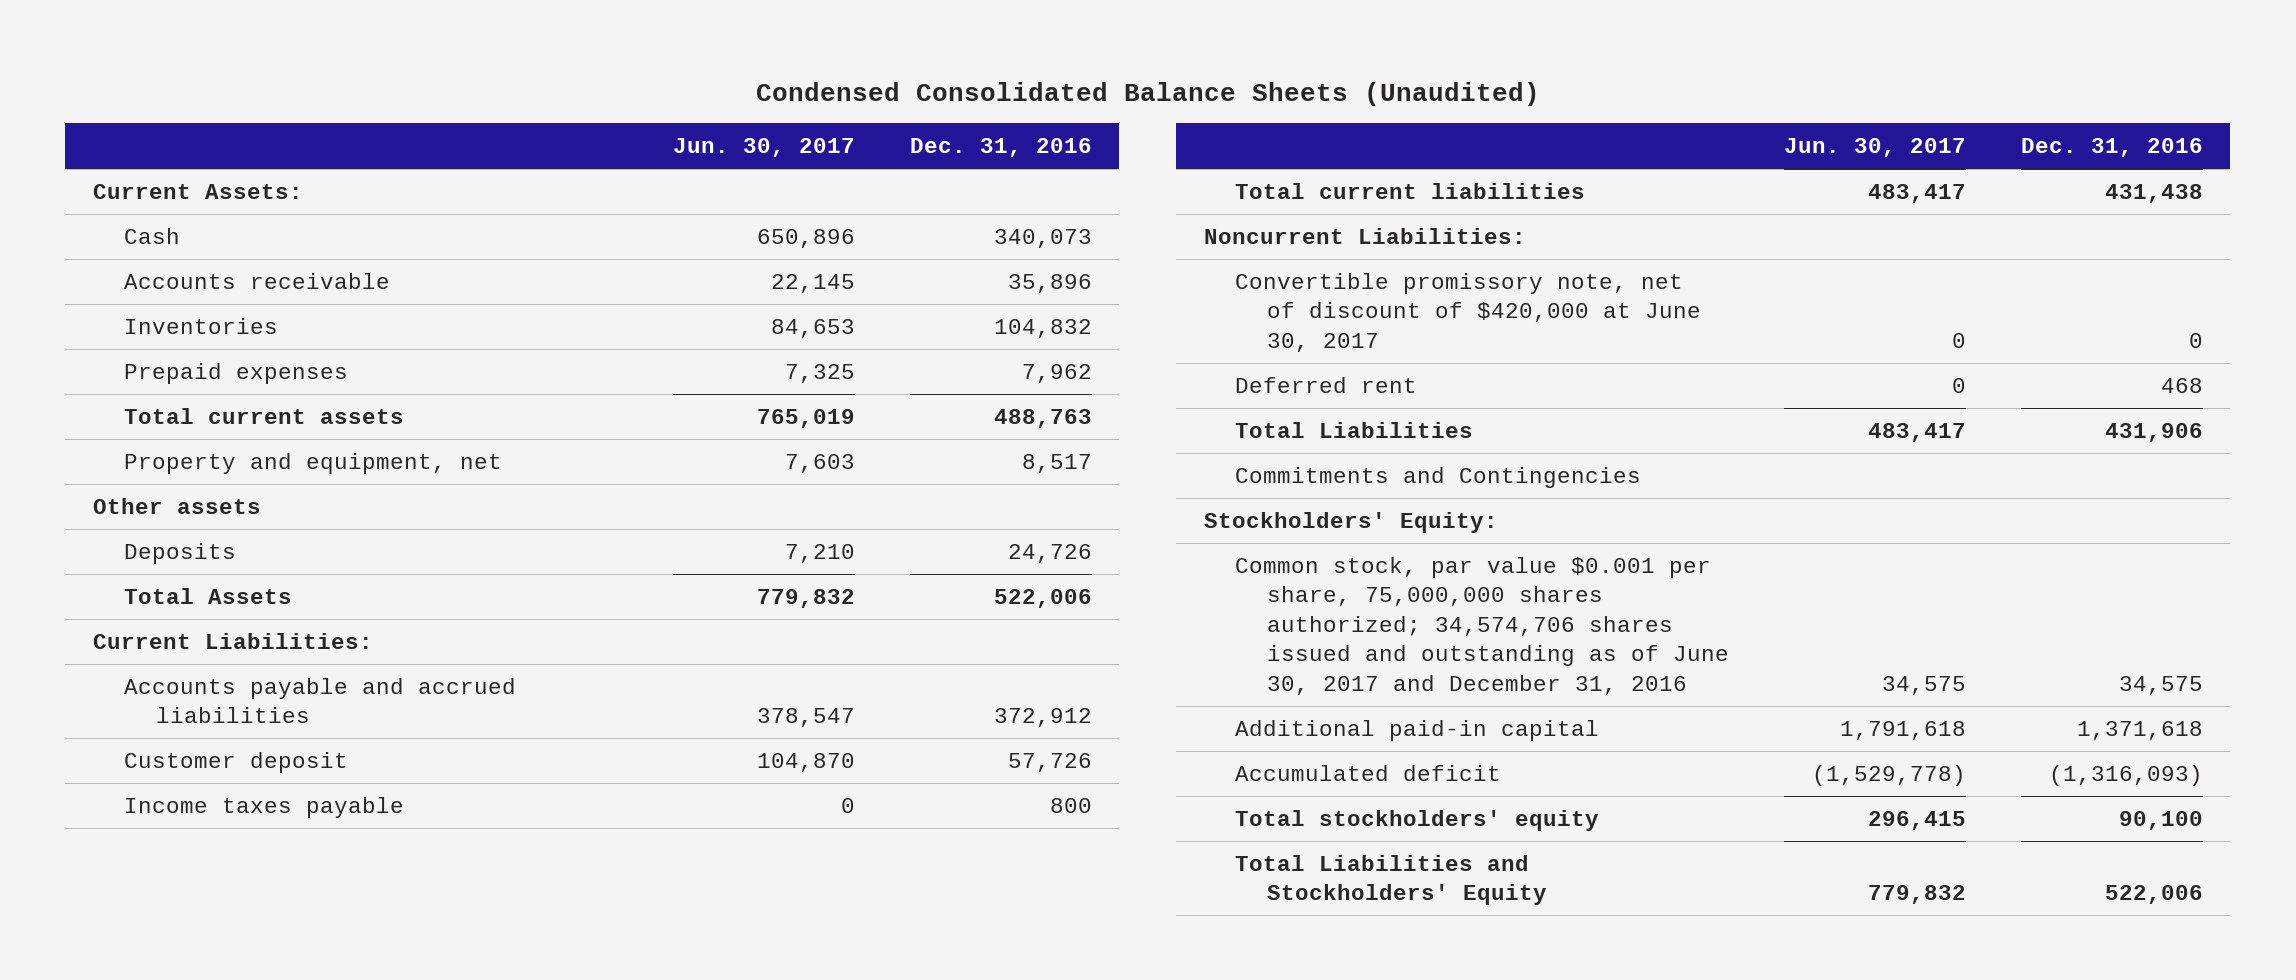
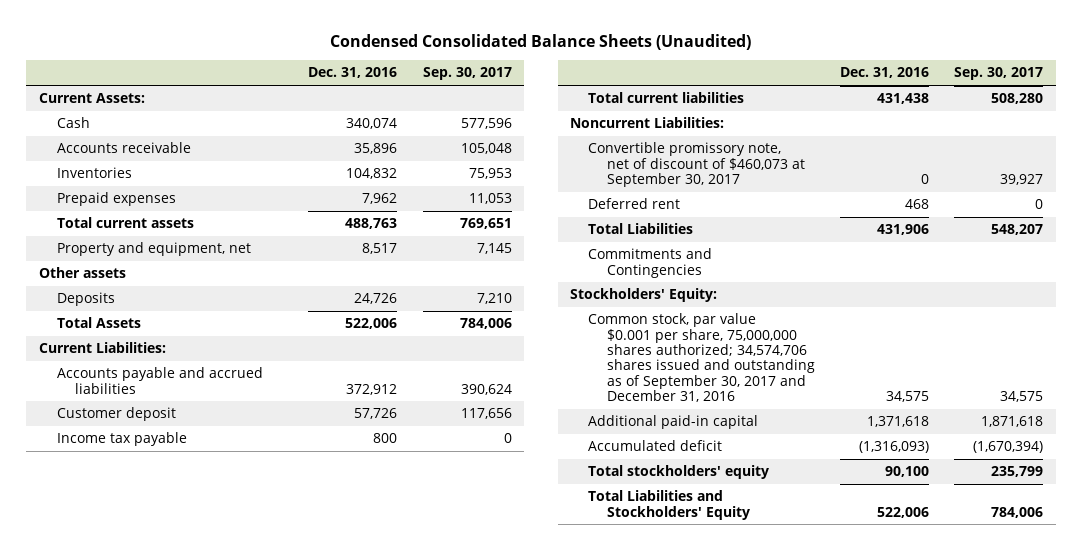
- | Jun. 30, 2017 | Dec. 31, 2016
+ | Dec. 31, 2016 | Sep. 30, 2017
- Cash | 650,896 | 340,073
+ Cash | 340,074 | 577,596
- Income taxes payable | 0 | 800
+ Income tax payable | 800 | 0
- Convertible promissory note, net of discount of $420,000 at June 30, 2017 | 0 | 0
+ Convertible promissory note, net of discount of $460,073 at September 30, 2017 | 0 | 39,927
- Common stock, par value $0.001 per share, 75,000,000 shares authorized; 34,574,706 shares issued and outstanding as of June 30, 2017 and December 31, 2016 | 34,575 | 34,575
+ Common stock, par value $0.001 per share, 75,000,000 shares authorized; 34,574,706 shares issued and outstanding as of September 30, 2017 and December 31, 2016 | 34,575 | 34,575

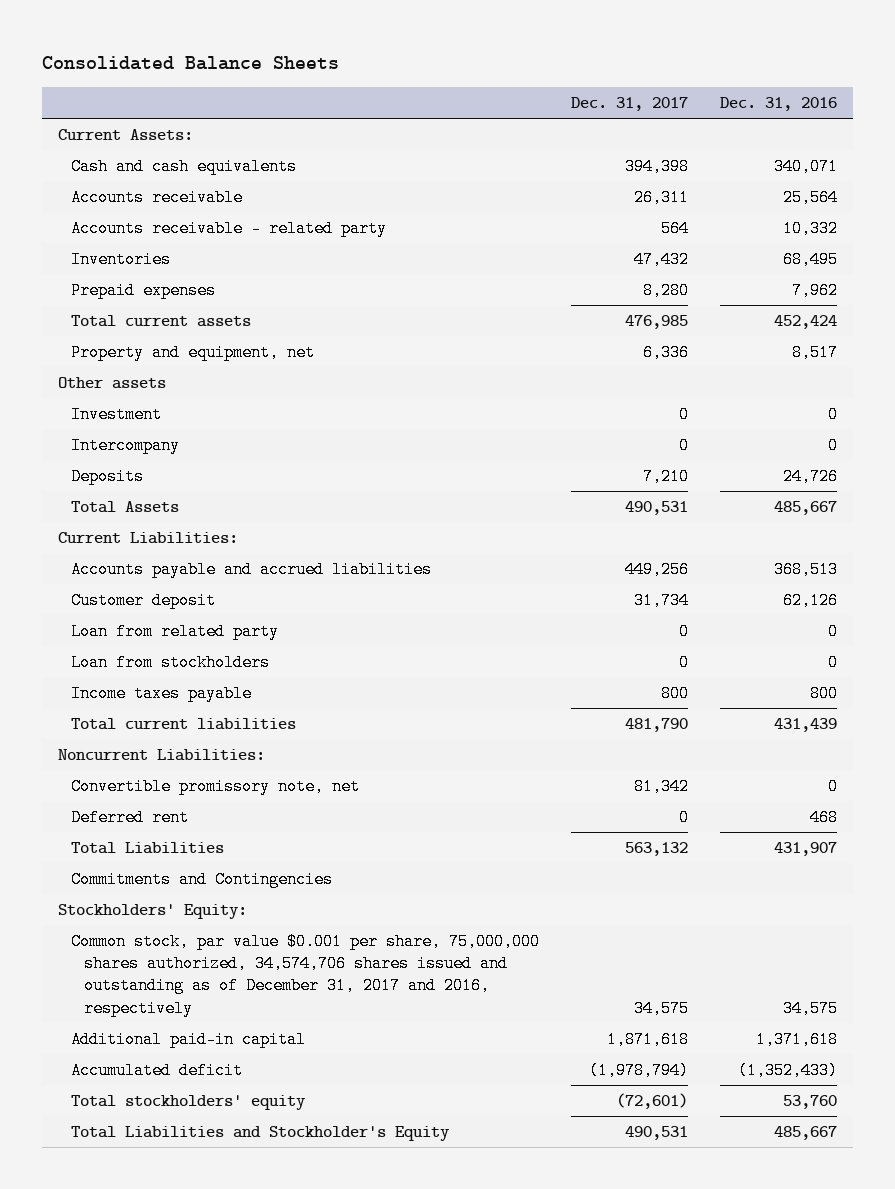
- Condensed Consolidated Balance Sheets (Unaudited)
+ Consolidated Balance Sheets
- | Dec. 31, 2016 | Sep. 30, 2017
+ | Dec. 31, 2017 | Dec. 31, 2016
- Cash | 340,074 | 577,596
- Accounts receivable | 35,896 | 105,048
- Inventories | 104,832 | 75,953
+ Cash and cash equivalents | 394,398 | 340,071
+ Accounts receivable | 26,311 | 25,564
+ Accounts receivable - related party | 564 | 10,332
+ Inventories | 47,432 | 68,495
- Total current assets | 488,763 | 769,651
+ Total current assets | 476,985 | 452,424
+ Investment | 0 | 0
+ Intercompany | 0 | 0
- Total Assets | 522,006 | 784,006
+ Total Assets | 490,531 | 485,667
- Accounts payable and accrued liabilities | 372,912 | 390,624
- Customer deposit | 57,726 | 117,656
- Income tax payable | 800 | 0
- Total current liabilities | 431,438 | 508,280
+ Accounts payable and accrued liabilities | 449,256 | 368,513
+ Customer deposit | 31,734 | 62,126
+ Loan from related party | 0 | 0
+ Loan from stockholders | 0 | 0
+ Income taxes payable | 800 | 800
+ Total current liabilities | 481,790 | 431,439
- Convertible promissory note, net of discount of $460,073 at September 30, 2017 | 0 | 39,927
+ Convertible promissory note, net | 81,342 | 0
- Total Liabilities | 431,906 | 548,207
+ Total Liabilities | 563,132 | 431,907
- Common stock, par value $0.001 per share, 75,000,000 shares authorized; 34,574,706 shares issued and outstanding as of September 30, 2017 and December 31, 2016 | 34,575 | 34,575
+ Common stock, par value $0.001 per share, 75,000,000 shares authorized, 34,574,706 shares issued and outstanding as of December 31, 2017 and 2016, respectively | 34,575 | 34,575
- Accumulated deficit | (1,316,093) | (1,670,394)
- Total stockholders' equity | 90,100 | 235,799
- Total Liabilities and Stockholders' Equity | 522,006 | 784,006
+ Accumulated deficit | (1,978,794) | (1,352,433)
+ Total stockholders' equity | (72,601) | 53,760
+ Total Liabilities and Stockholder's Equity | 490,531 | 485,667

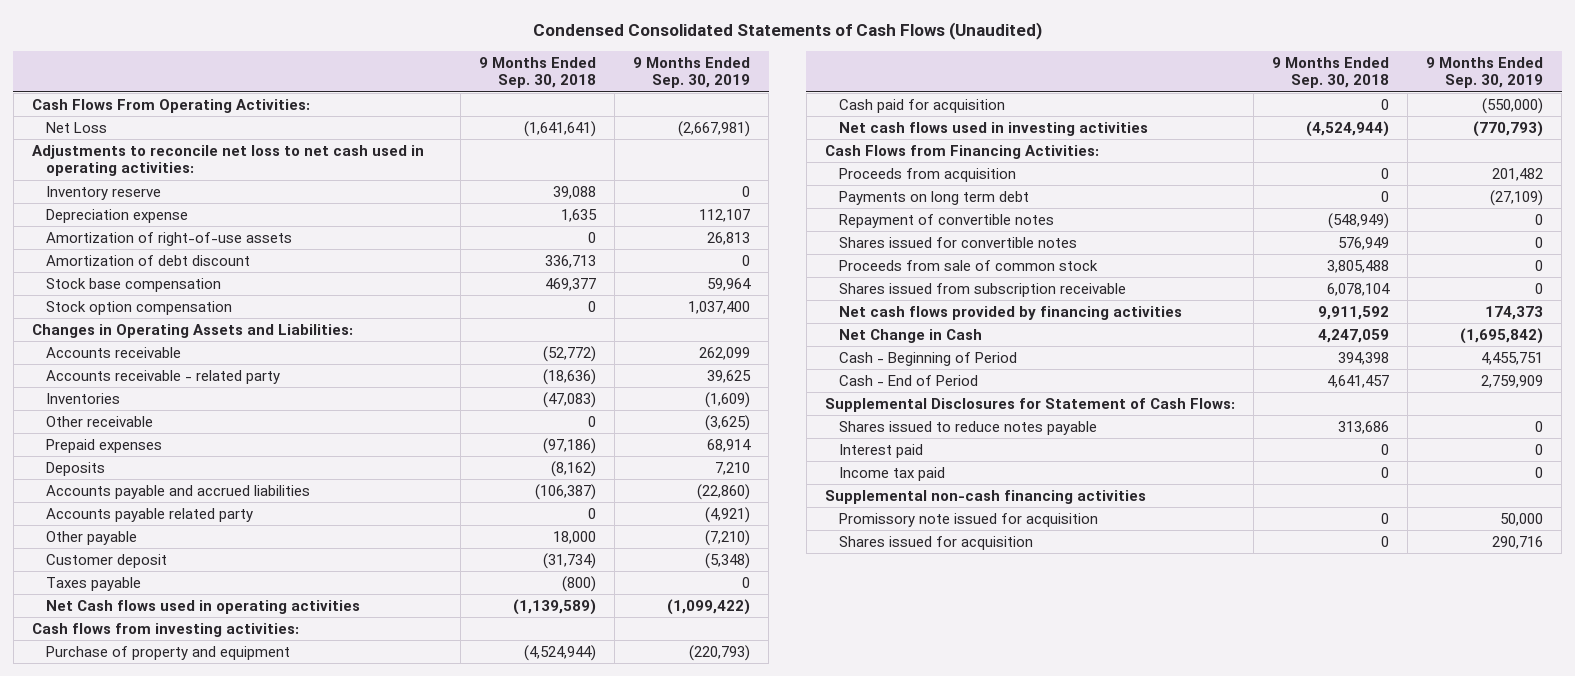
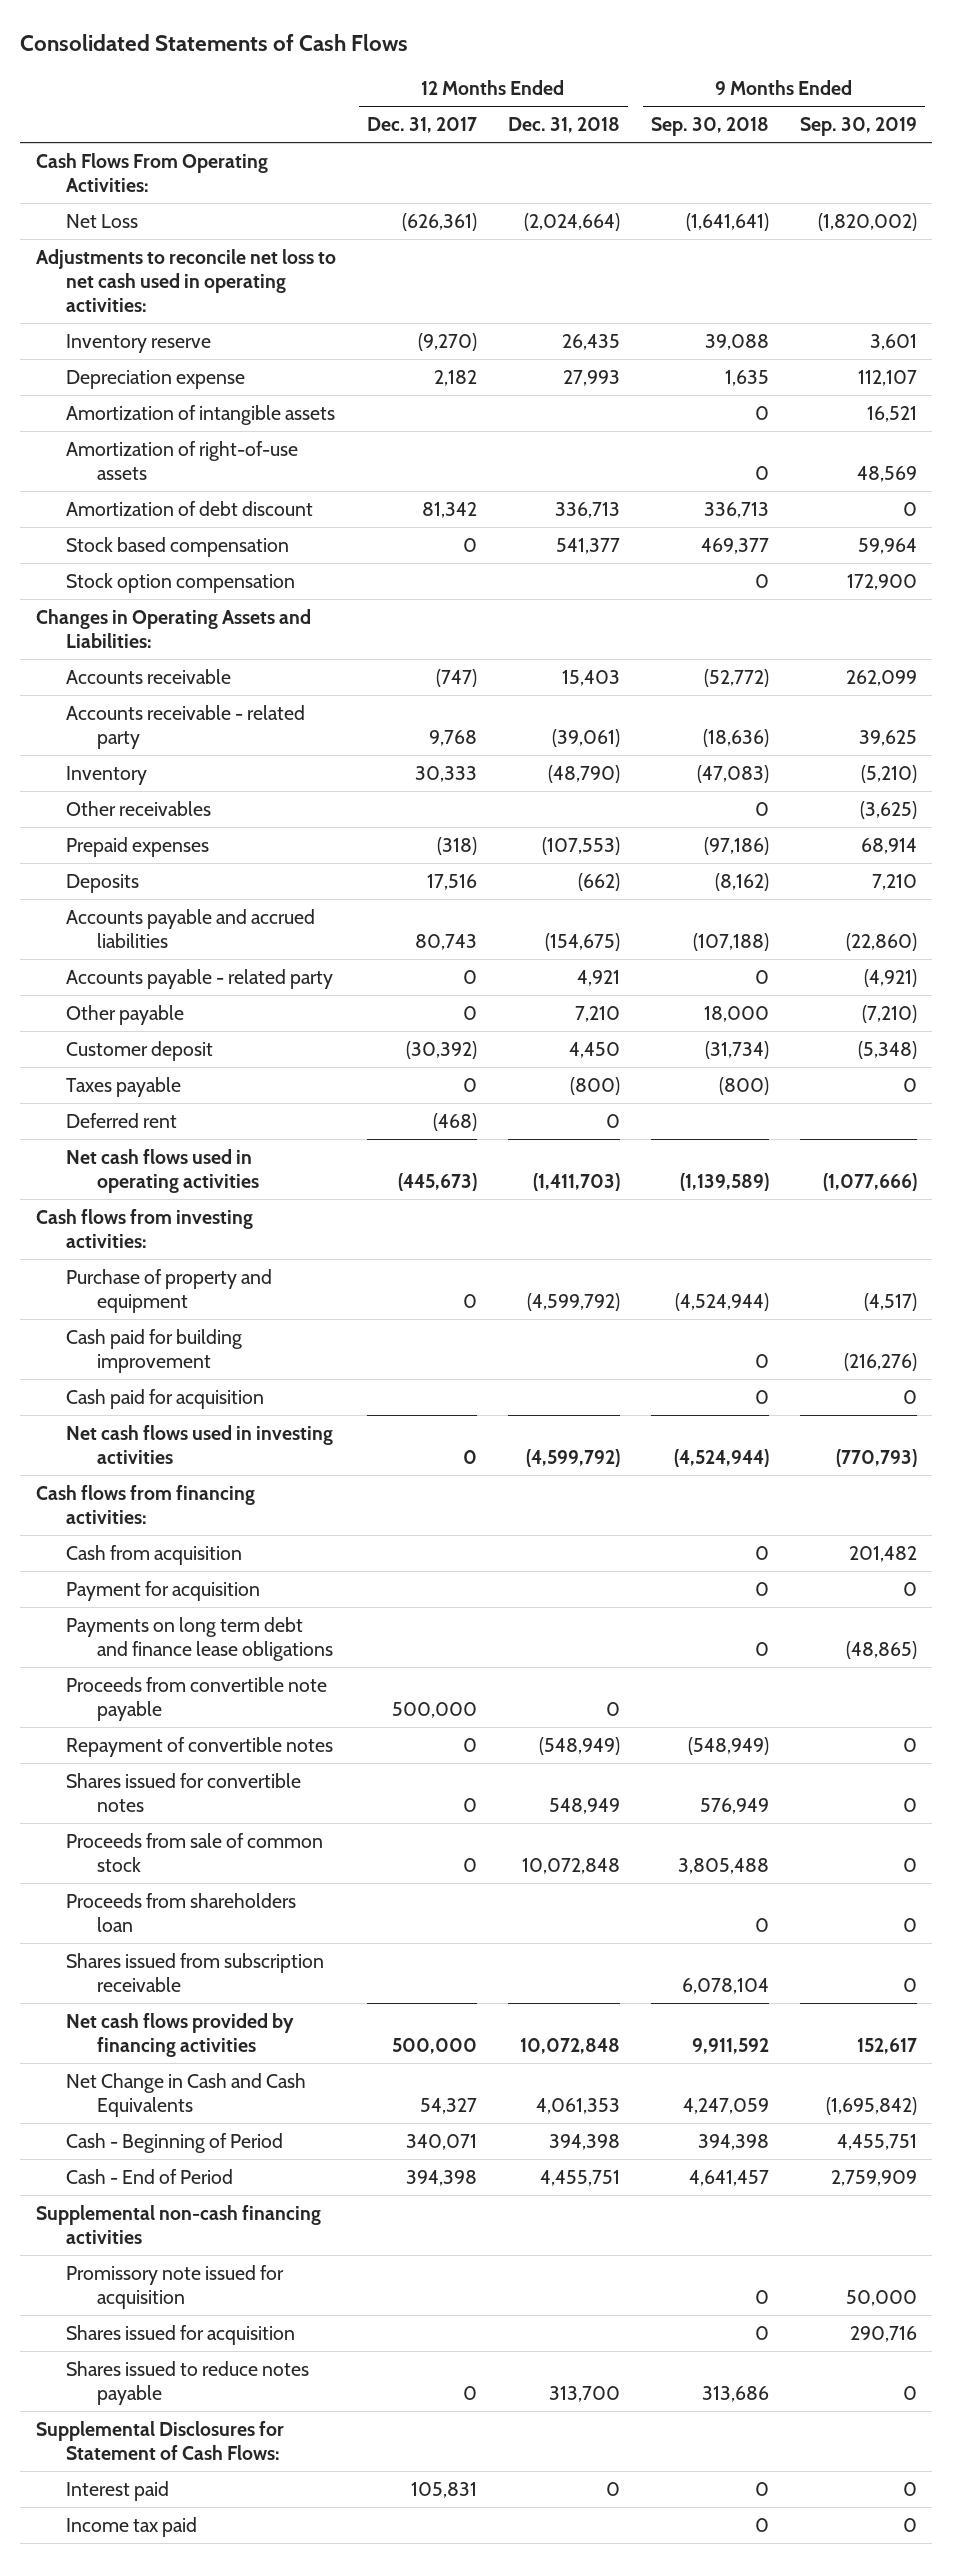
- Condensed Consolidated Statements of Cash Flows (Unaudited)
+ Consolidated Statements of Cash Flows
- | 9 Months Ended Sep. 30, 2018 | 9 Months Ended Sep. 30, 2019
+ | 12 Months Ended Dec. 31, 2017 | 12 Months Ended Dec. 31, 2018 | 9 Months Ended Sep. 30, 2018 | 9 Months Ended Sep. 30, 2019
- Net Loss | (1,641,641) | (2,667,981)
+ Net Loss | (626,361) | (2,024,664) | (1,641,641) | (1,820,002)
- Inventory reserve | 39,088 | 0
+ Inventory reserve | (9,270) | 26,435 | 39,088 | 3,601
- Amortization of right-of-use assets | 0 | 26,813
+ Amortization of intangible assets | | | 0 | 16,521
+ Amortization of right-of-use assets | | | 0 | 48,569
- Stock base compensation | 469,377 | 59,964
- Stock option compensation | 0 | 1,037,400
+ Stock based compensation | 0 | 541,377 | 469,377 | 59,964
+ Stock option compensation | | | 0 | 172,900
- Inventories | (47,083) | (1,609)
- Other receivable | 0 | (3,625)
+ Inventory | 30,333 | (48,790) | (47,083) | (5,210)
+ Other receivables | | | 0 | (3,625)
- Accounts payable and accrued liabilities | (106,387) | (22,860)
- Accounts payable related party | 0 | (4,921)
+ Accounts payable and accrued liabilities | 80,743 | (154,675) | (107,188) | (22,860)
+ Accounts payable - related party | 0 | 4,921 | 0 | (4,921)
- Net Cash flows used in operating activities | (1,139,589) | (1,099,422)
+ Deferred rent | (468) | 0 | |
+ Net cash flows used in operating activities | (445,673) | (1,411,703) | (1,139,589) | (1,077,666)
- Purchase of property and equipment | (4,524,944) | (220,793)
- Cash paid for acquisition | 0 | (550,000)
+ Purchase of property and equipment | 0 | (4,599,792) | (4,524,944) | (4,517)
+ Cash paid for building improvement | | | 0 | (216,276)
+ Cash paid for acquisition | | | 0 | 0
- Cash Flows from Financing Activities:
- Proceeds from acquisition | 0 | 201,482
- Payments on long term debt | 0 | (27,109)
+ Cash flows from financing activities:
+ Cash from acquisition | | | 0 | 201,482
+ Payment for acquisition | | | 0 | 0
+ Payments on long term debt and finance lease obligations | | | 0 | (48,865)
+ Proceeds from convertible note payable | 500,000 | 0 | |
+ Proceeds from shareholders loan | | | 0 | 0
- Net cash flows provided by financing activities | 9,911,592 | 174,373
- Net Change in Cash | 4,247,059 | (1,695,842)
+ Net cash flows provided by financing activities | 500,000 | 10,072,848 | 9,911,592 | 152,617
+ Net Change in Cash and Cash Equivalents | 54,327 | 4,061,353 | 4,247,059 | (1,695,842)
moved down: Shares issued to reduce notes payable | 0 | 313,700 | 313,686 | 0
moved down: Supplemental Disclosures for Statement of Cash Flows:
moved down: Interest paid | 105,831 | 0 | 0 | 0
moved down: Income tax paid | | | 0 | 0

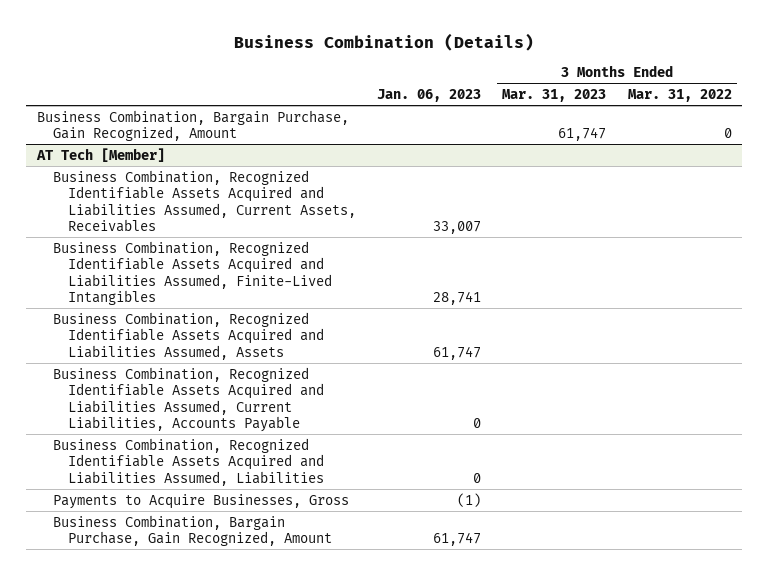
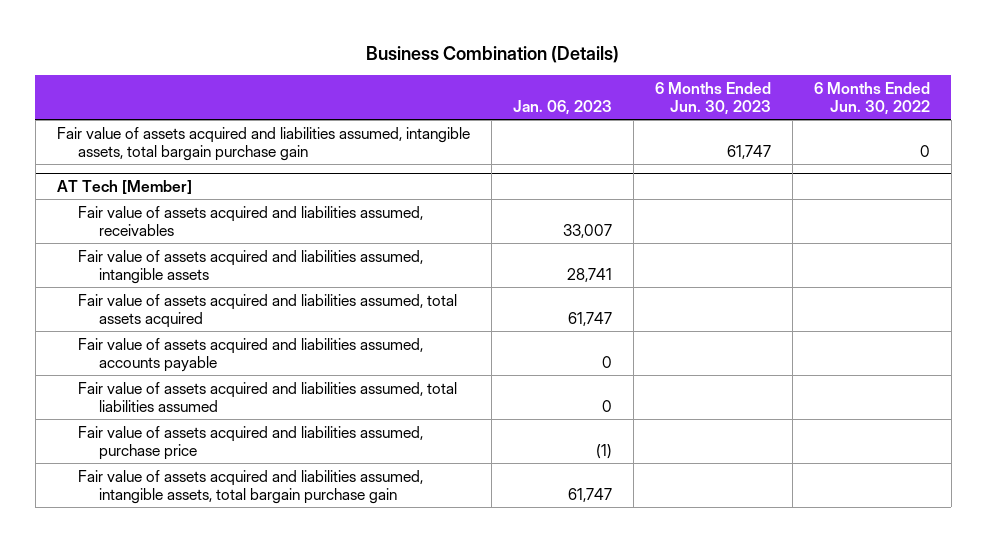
- | Jan. 06, 2023 | 3 Months Ended Mar. 31, 2023 | 3 Months Ended Mar. 31, 2022
+ | Jan. 06, 2023 | 6 Months Ended Jun. 30, 2023 | 6 Months Ended Jun. 30, 2022
- Business Combination, Bargain Purchase, Gain Recognized, Amount | | 61,747 | 0
+ Fair value of assets acquired and liabilities assumed, intangible assets, total bargain purchase gain | | 61,747 | 0
@ AT Tech [Member]
- Business Combination, Recognized Identifiable Assets Acquired and Liabilities Assumed, Current Assets, Receivables | 33,007 | |
- Business Combination, Recognized Identifiable Assets Acquired and Liabilities Assumed, Finite-Lived Intangibles | 28,741 | |
- Business Combination, Recognized Identifiable Assets Acquired and Liabilities Assumed, Assets | 61,747 | |
- Business Combination, Recognized Identifiable Assets Acquired and Liabilities Assumed, Current Liabilities, Accounts Payable | 0 | |
- Business Combination, Recognized Identifiable Assets Acquired and Liabilities Assumed, Liabilities | 0 | |
- Payments to Acquire Businesses, Gross | (1) | |
- Business Combination, Bargain Purchase, Gain Recognized, Amount | 61,747 | |
+ Fair value of assets acquired and liabilities assumed, receivables | 33,007 | |
+ Fair value of assets acquired and liabilities assumed, intangible assets | 28,741 | |
+ Fair value of assets acquired and liabilities assumed, total assets acquired | 61,747 | |
+ Fair value of assets acquired and liabilities assumed, accounts payable | 0 | |
+ Fair value of assets acquired and liabilities assumed, total liabilities assumed | 0 | |
+ Fair value of assets acquired and liabilities assumed, purchase price | (1) | |
+ Fair value of assets acquired and liabilities assumed, intangible assets, total bargain purchase gain | 61,747 | |

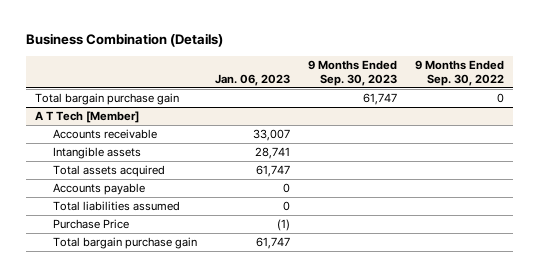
- | Jan. 06, 2023 | 6 Months Ended Jun. 30, 2023 | 6 Months Ended Jun. 30, 2022
+ | Jan. 06, 2023 | 9 Months Ended Sep. 30, 2023 | 9 Months Ended Sep. 30, 2022
- Fair value of assets acquired and liabilities assumed, intangible assets, total bargain purchase gain | | 61,747 | 0
- AT Tech [Member]
- Fair value of assets acquired and liabilities assumed, receivables | 33,007 | |
- Fair value of assets acquired and liabilities assumed, intangible assets | 28,741 | |
- Fair value of assets acquired and liabilities assumed, total assets acquired | 61,747 | |
- Fair value of assets acquired and liabilities assumed, accounts payable | 0 | |
- Fair value of assets acquired and liabilities assumed, total liabilities assumed | 0 | |
- Fair value of assets acquired and liabilities assumed, purchase price | (1) | |
- Fair value of assets acquired and liabilities assumed, intangible assets, total bargain purchase gain | 61,747 | |
+ Total bargain purchase gain | | 61,747 | 0
+ A T Tech [Member]
+ Accounts receivable | 33,007 | |
+ Intangible assets | 28,741 | |
+ Total assets acquired | 61,747 | |
+ Accounts payable | 0 | |
+ Total liabilities assumed | 0 | |
+ Purchase Price | (1) | |
+ Total bargain purchase gain | 61,747 | |

